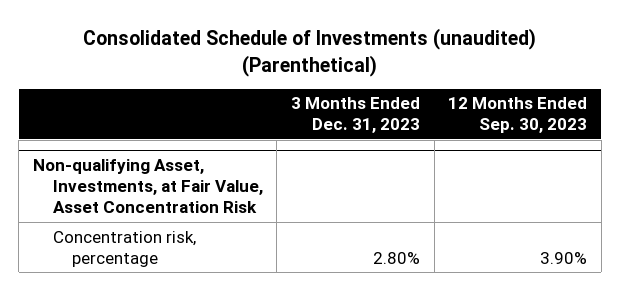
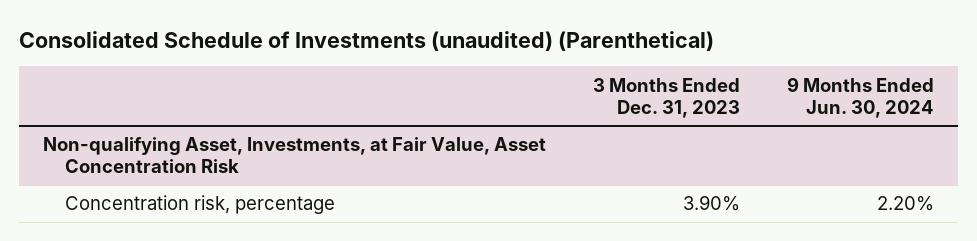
- | 3 Months Ended Dec. 31, 2023 | 12 Months Ended Sep. 30, 2023
+ | 3 Months Ended Dec. 31, 2023 | 9 Months Ended Jun. 30, 2024
@ Non-qualifying Asset, Investments, at Fair Value, Asset Concentration Risk
- Concentration risk, percentage | 2.80% | 3.90%
+ Concentration risk, percentage | 3.90% | 2.20%

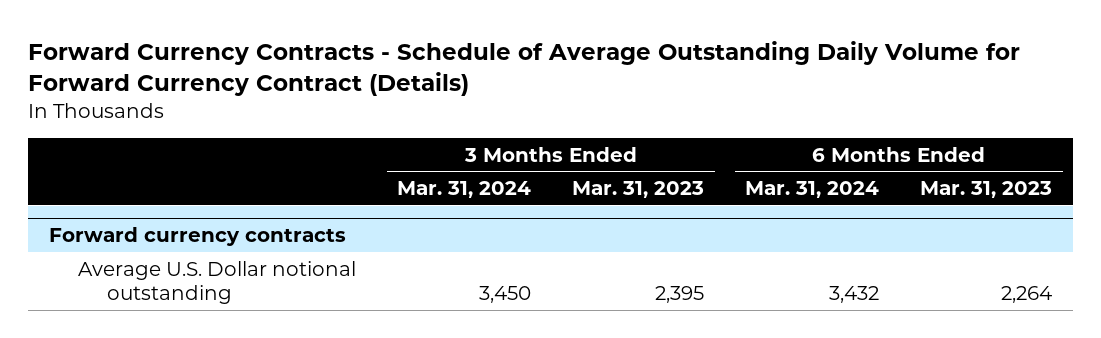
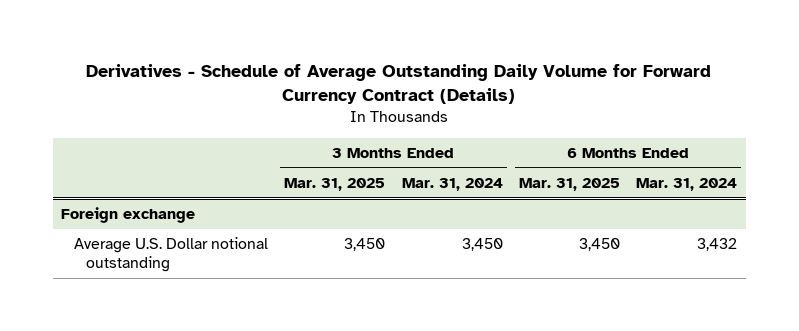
- Forward Currency Contracts - Schedule of Average Outstanding Daily Volume for Forward Currency Contract (Details)
+ Derivatives - Schedule of Average Outstanding Daily Volume for Forward Currency Contract (Details)
- | 3 Months Ended Mar. 31, 2024 | 3 Months Ended Mar. 31, 2023 | 6 Months Ended Mar. 31, 2024 | 6 Months Ended Mar. 31, 2023
+ | 3 Months Ended Mar. 31, 2025 | 3 Months Ended Mar. 31, 2024 | 6 Months Ended Mar. 31, 2025 | 6 Months Ended Mar. 31, 2024
- Forward currency contracts
+ Foreign exchange

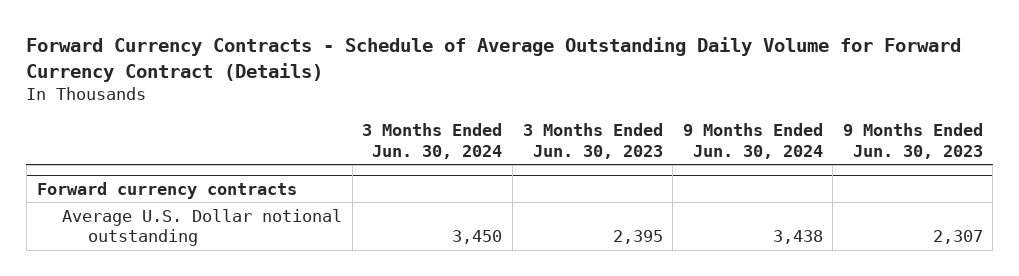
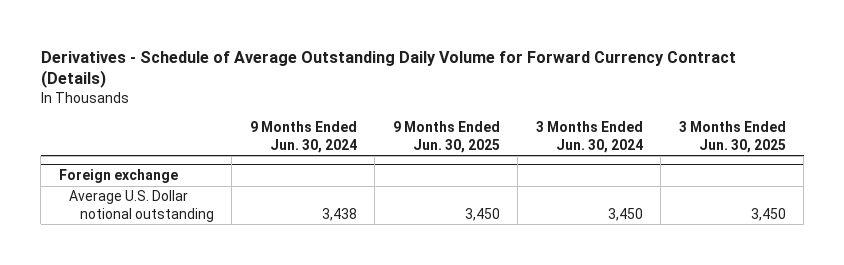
- Forward Currency Contracts - Schedule of Average Outstanding Daily Volume for Forward Currency Contract (Details)
+ Derivatives - Schedule of Average Outstanding Daily Volume for Forward Currency Contract (Details)
- | 3 Months Ended Jun. 30, 2024 | 3 Months Ended Jun. 30, 2023 | 9 Months Ended Jun. 30, 2024 | 9 Months Ended Jun. 30, 2023
+ | 9 Months Ended Jun. 30, 2024 | 9 Months Ended Jun. 30, 2025 | 3 Months Ended Jun. 30, 2024 | 3 Months Ended Jun. 30, 2025
- Forward currency contracts
+ Foreign exchange

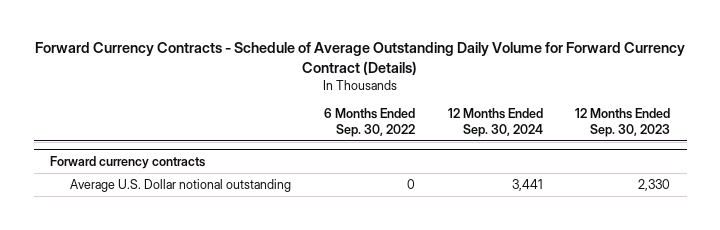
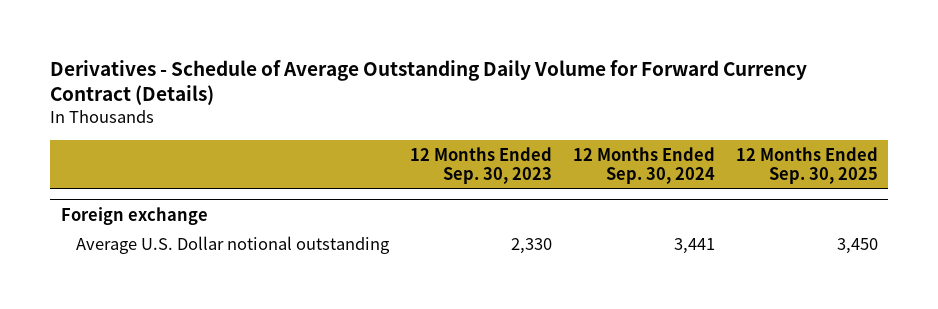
- Forward Currency Contracts - Schedule of Average Outstanding Daily Volume for Forward Currency Contract (Details)
+ Derivatives - Schedule of Average Outstanding Daily Volume for Forward Currency Contract (Details)
- | 6 Months Ended Sep. 30, 2022 | 12 Months Ended Sep. 30, 2024 | 12 Months Ended Sep. 30, 2023
+ | 12 Months Ended Sep. 30, 2023 | 12 Months Ended Sep. 30, 2024 | 12 Months Ended Sep. 30, 2025
- Forward currency contracts
+ Foreign exchange

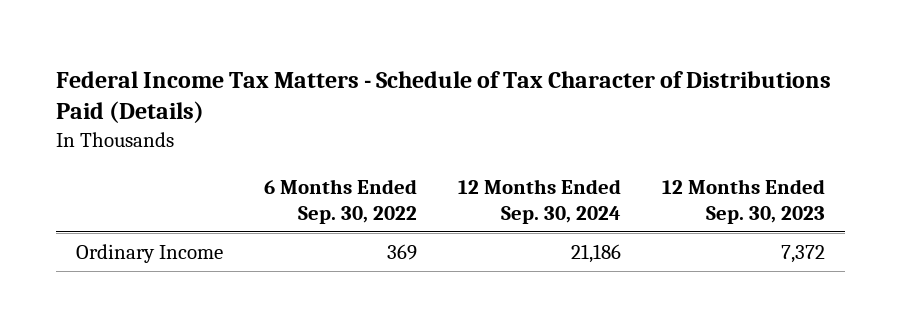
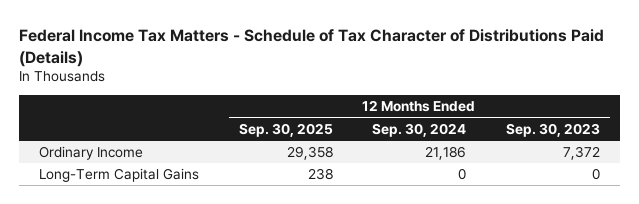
- | 6 Months Ended Sep. 30, 2022 | 12 Months Ended Sep. 30, 2024 | 12 Months Ended Sep. 30, 2023
+ | 12 Months Ended Sep. 30, 2025 | 12 Months Ended Sep. 30, 2024 | 12 Months Ended Sep. 30, 2023
+ Long-Term Capital Gains | 238 | 0 | 0

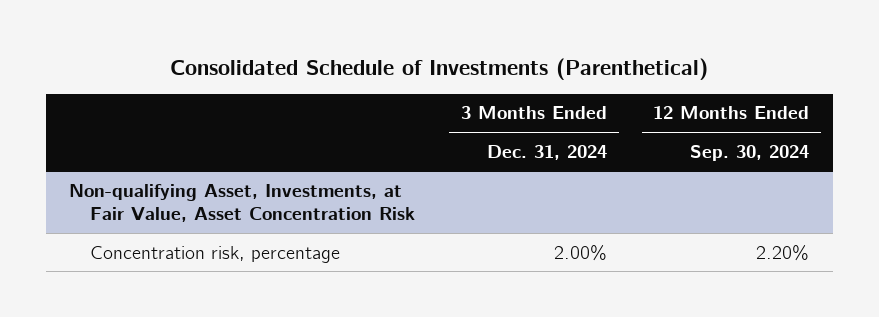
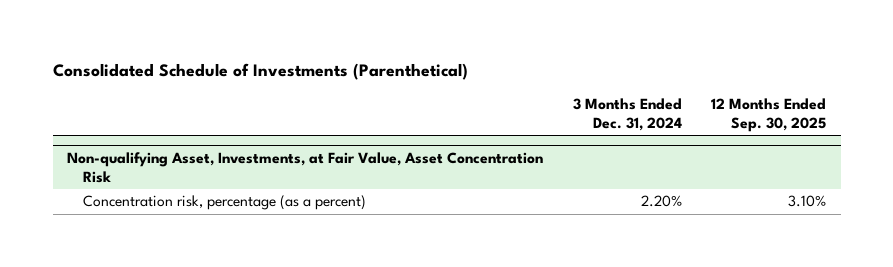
- | 3 Months Ended Dec. 31, 2024 | 12 Months Ended Sep. 30, 2024
+ | 3 Months Ended Dec. 31, 2024 | 12 Months Ended Sep. 30, 2025
@ Non-qualifying Asset, Investments, at Fair Value, Asset Concentration Risk
- Concentration risk, percentage | 2.00% | 2.20%
+ Concentration risk, percentage (as a percent) | 2.20% | 3.10%

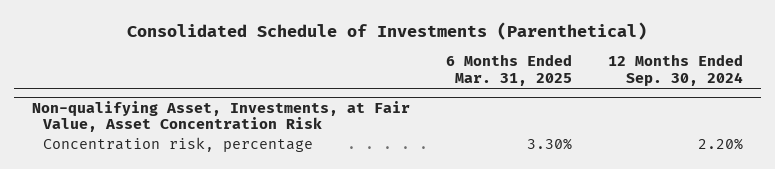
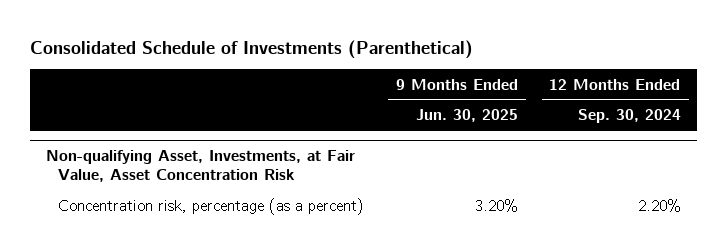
- | 6 Months Ended Mar. 31, 2025 | 12 Months Ended Sep. 30, 2024
+ | 9 Months Ended Jun. 30, 2025 | 12 Months Ended Sep. 30, 2024
@ Non-qualifying Asset, Investments, at Fair Value, Asset Concentration Risk
- Concentration risk, percentage | 3.30% | 2.20%
+ Concentration risk, percentage (as a percent) | 3.20% | 2.20%

